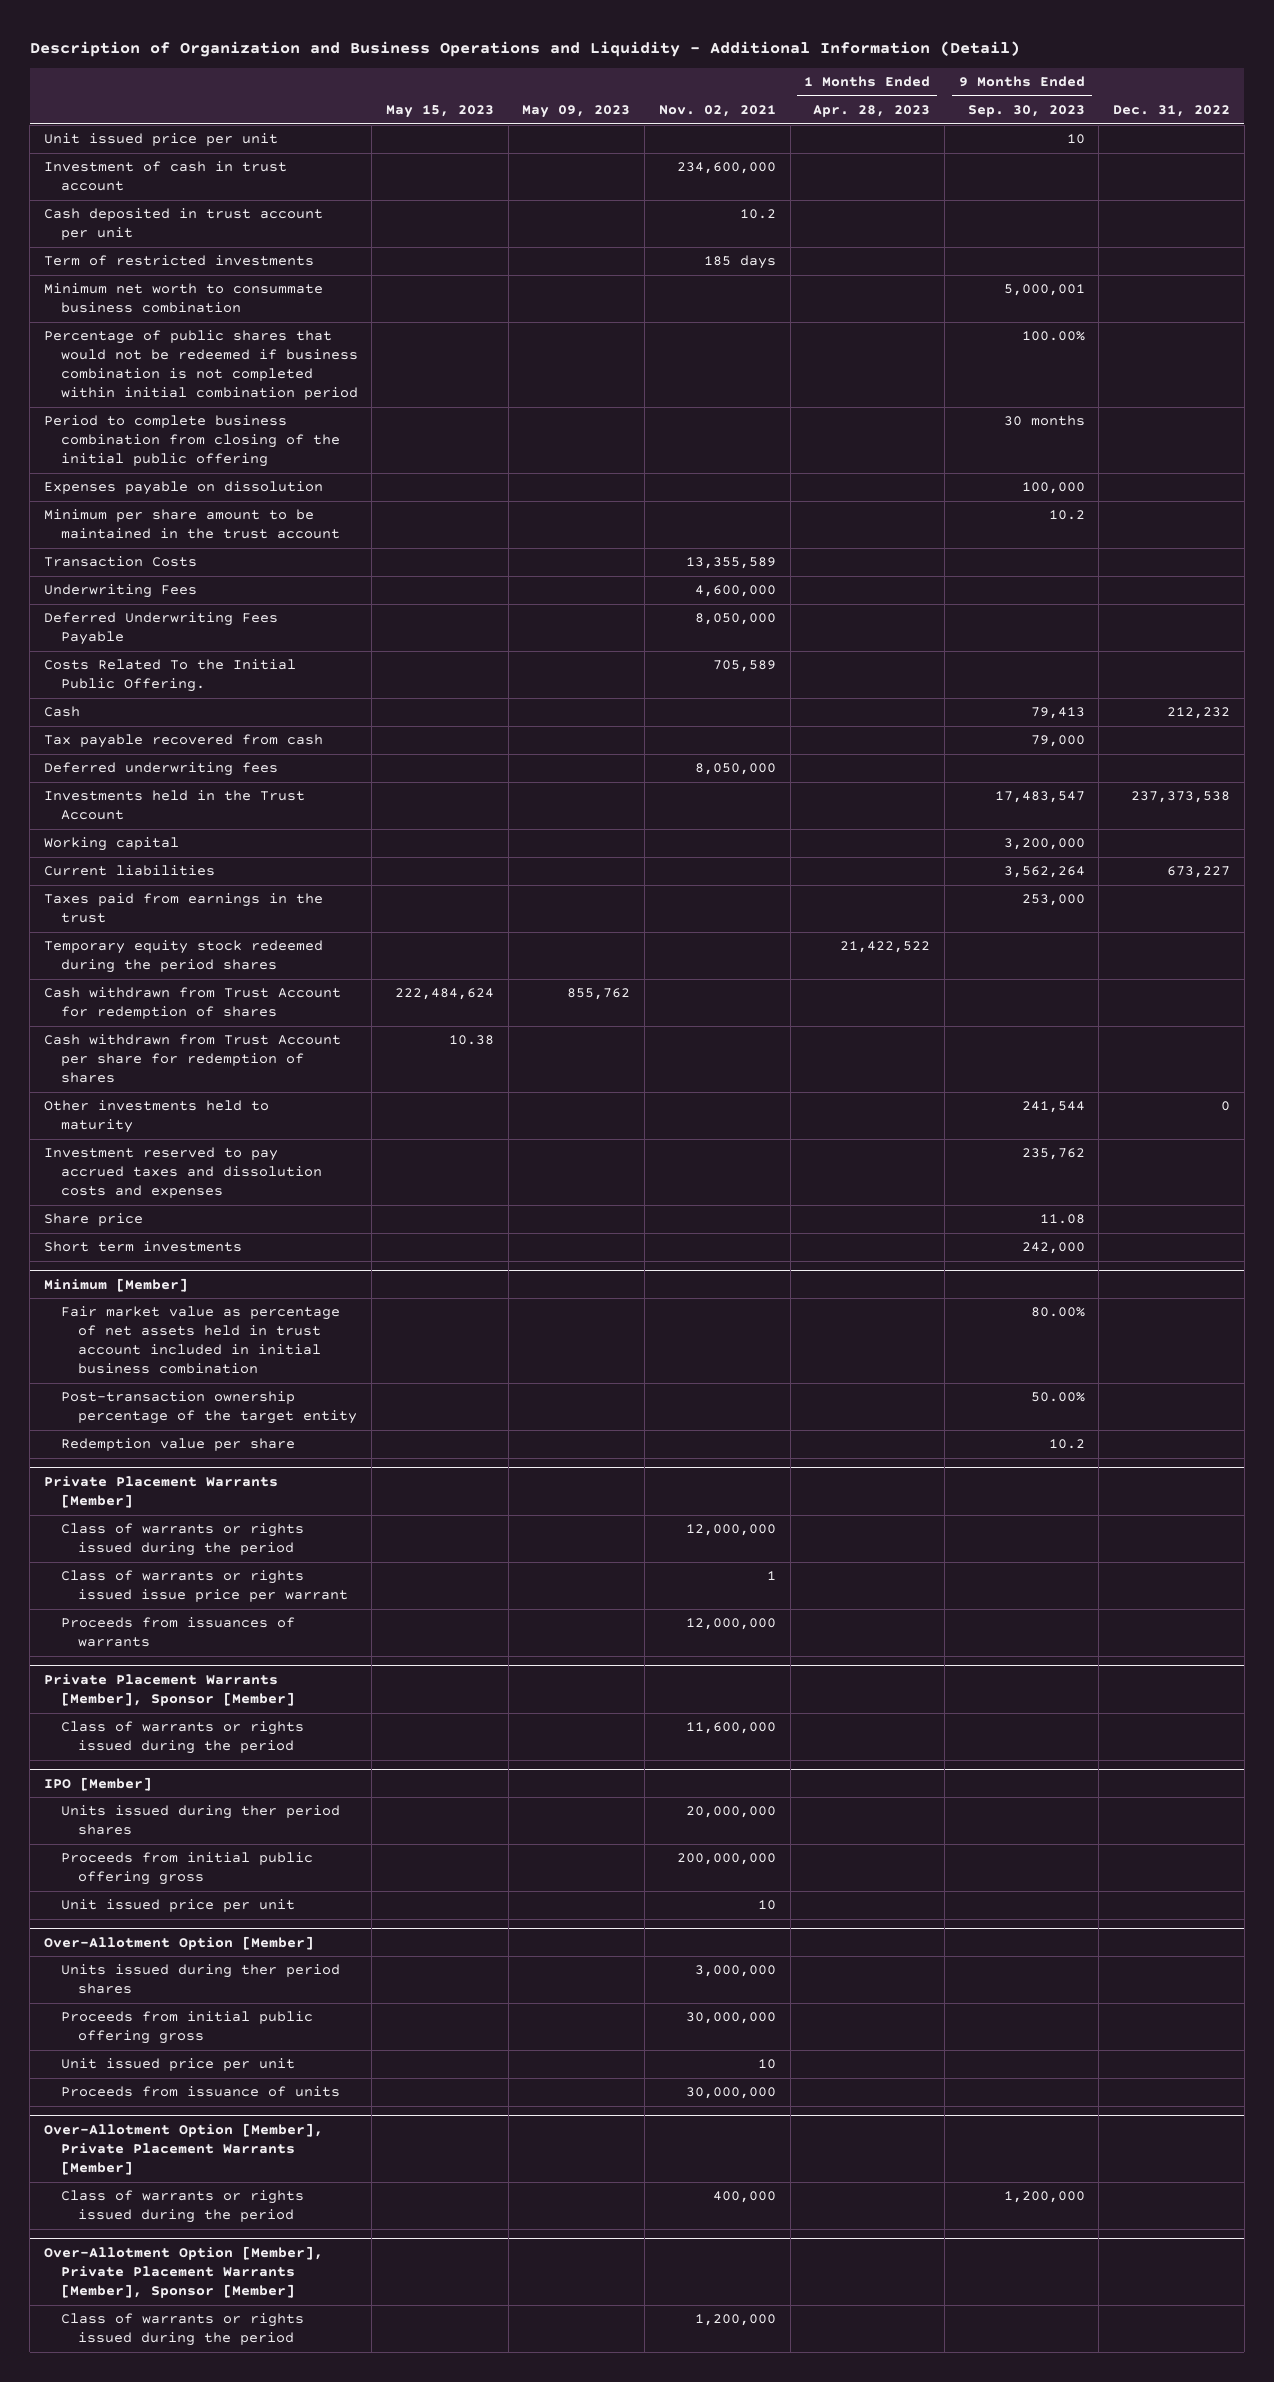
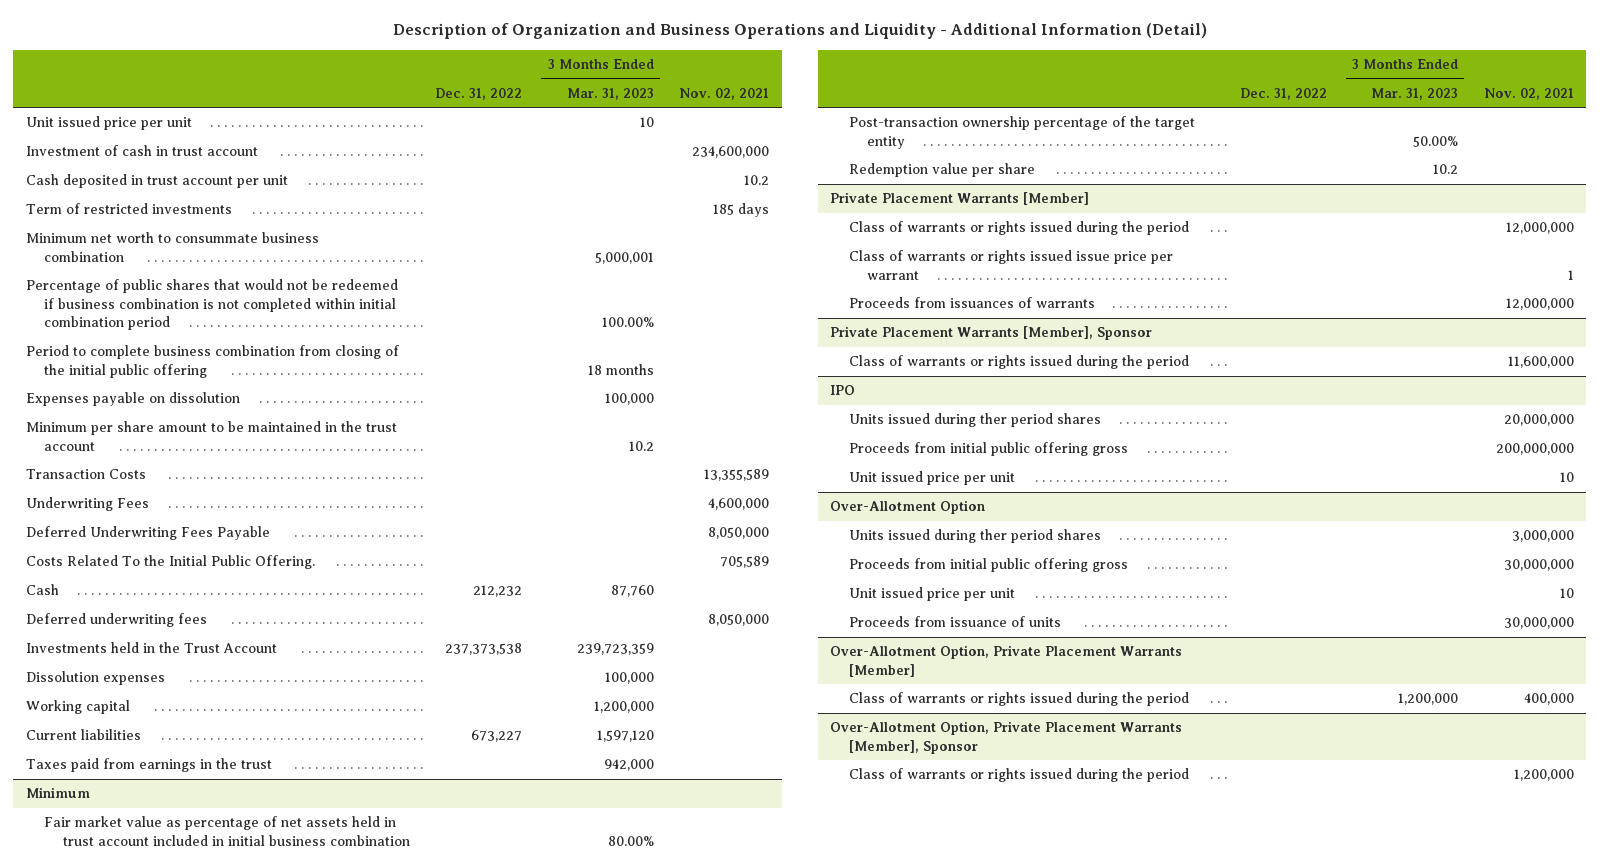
- | May 15, 2023 | May 09, 2023 | Nov. 02, 2021 | 1 Months Ended Apr. 28, 2023 | 9 Months Ended Sep. 30, 2023 | Dec. 31, 2022
+ | Dec. 31, 2022 | 3 Months Ended Mar. 31, 2023 | Nov. 02, 2021
- Tax payable recovered from cash | | | | | 79,000 |
+ Dissolution expenses | | 100,000 |
- Temporary equity stock redeemed during the period shares | | | | 21,422,522 | |
- Cash withdrawn from Trust Account for redemption of shares | 222,484,624 | 855,762 | | | |
- Cash withdrawn from Trust Account per share for redemption of shares | 10.38 | | | | |
- Other investments held to maturity | | | | | 241,544 | 0
- Investment reserved to pay accrued taxes and dissolution costs and expenses | | | | | 235,762 |
- Share price | | | | | 11.08 |
- Short term investments | | | | | 242,000 |
- Minimum [Member]
+ Minimum
- Private Placement Warrants [Member], Sponsor [Member]
+ Private Placement Warrants [Member], Sponsor
- IPO [Member]
+ IPO
- Over-Allotment Option [Member]
+ Over-Allotment Option
- Over-Allotment Option [Member], Private Placement Warrants [Member]
+ Over-Allotment Option, Private Placement Warrants [Member]
- Over-Allotment Option [Member], Private Placement Warrants [Member], Sponsor [Member]
+ Over-Allotment Option, Private Placement Warrants [Member], Sponsor

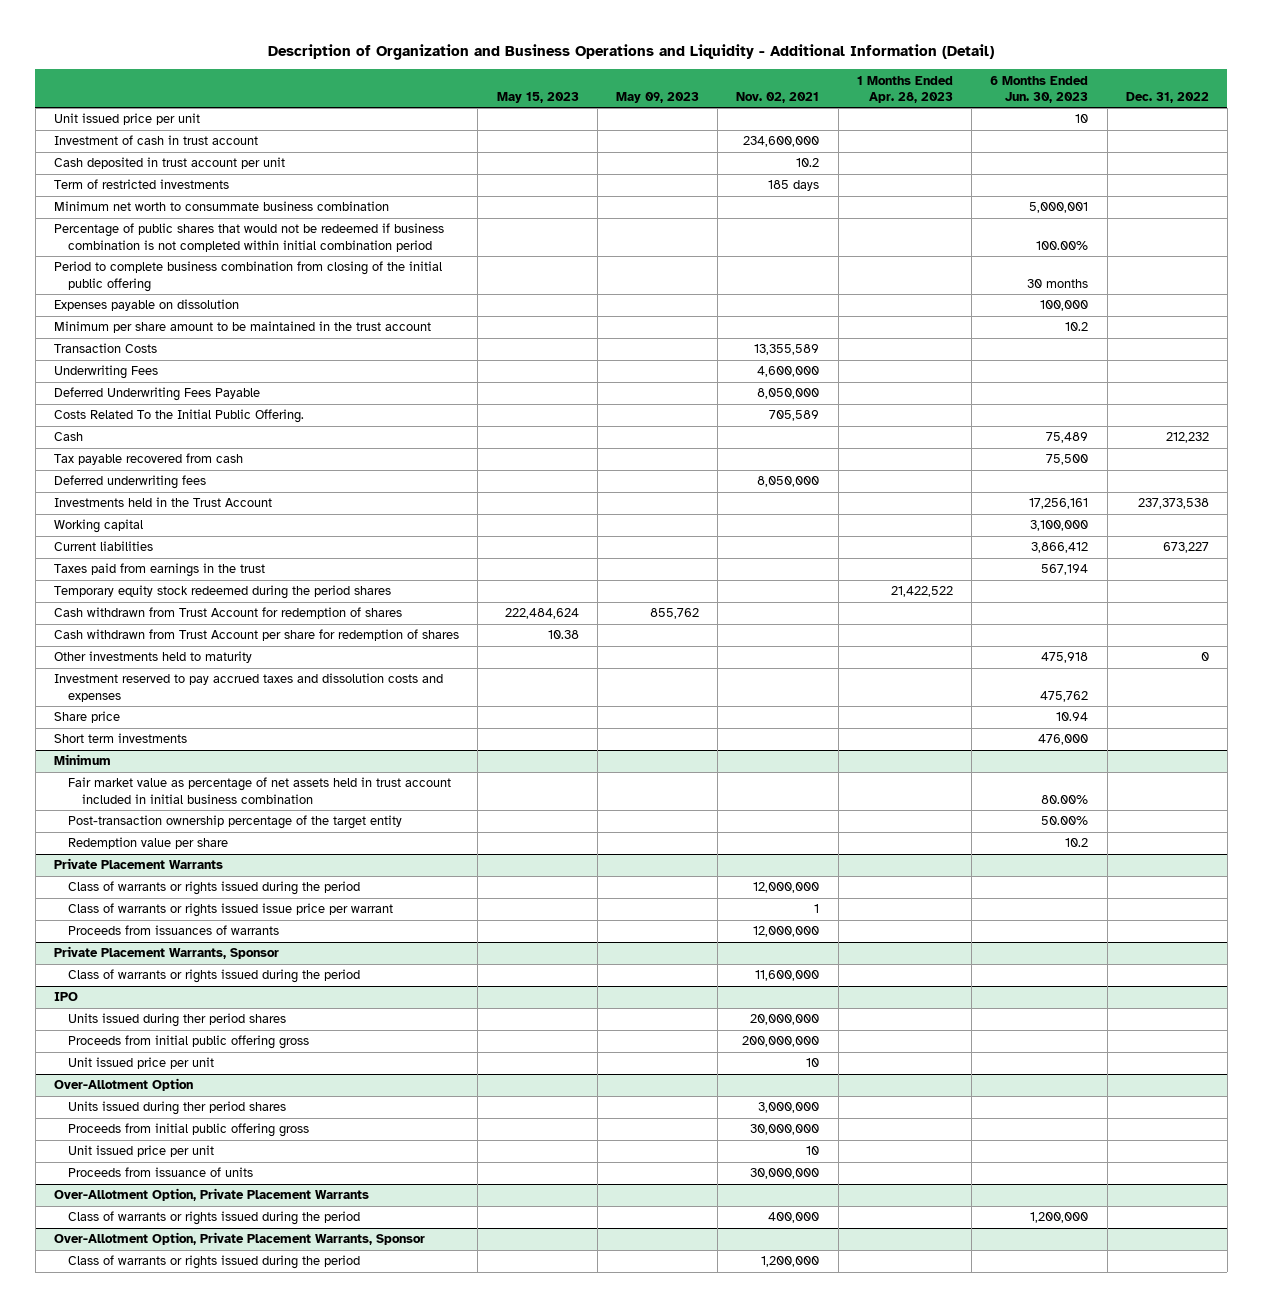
- | Dec. 31, 2022 | 3 Months Ended Mar. 31, 2023 | Nov. 02, 2021
+ | May 15, 2023 | May 09, 2023 | Nov. 02, 2021 | 1 Months Ended Apr. 28, 2023 | 6 Months Ended Jun. 30, 2023 | Dec. 31, 2022
+ Tax payable recovered from cash | | | | | 75,500 |
- Dissolution expenses | | 100,000 |
+ Temporary equity stock redeemed during the period shares | | | | 21,422,522 | |
+ Cash withdrawn from Trust Account for redemption of shares | 222,484,624 | 855,762 | | | |
+ Cash withdrawn from Trust Account per share for redemption of shares | 10.38 | | | | |
+ Other investments held to maturity | | | | | 475,918 | 0
+ Investment reserved to pay accrued taxes and dissolution costs and expenses | | | | | 475,762 |
+ Share price | | | | | 10.94 |
+ Short term investments | | | | | 476,000 |
- Private Placement Warrants [Member]
+ Private Placement Warrants
- Private Placement Warrants [Member], Sponsor
+ Private Placement Warrants, Sponsor
- Over-Allotment Option, Private Placement Warrants [Member]
+ Over-Allotment Option, Private Placement Warrants
- Over-Allotment Option, Private Placement Warrants [Member], Sponsor
+ Over-Allotment Option, Private Placement Warrants, Sponsor

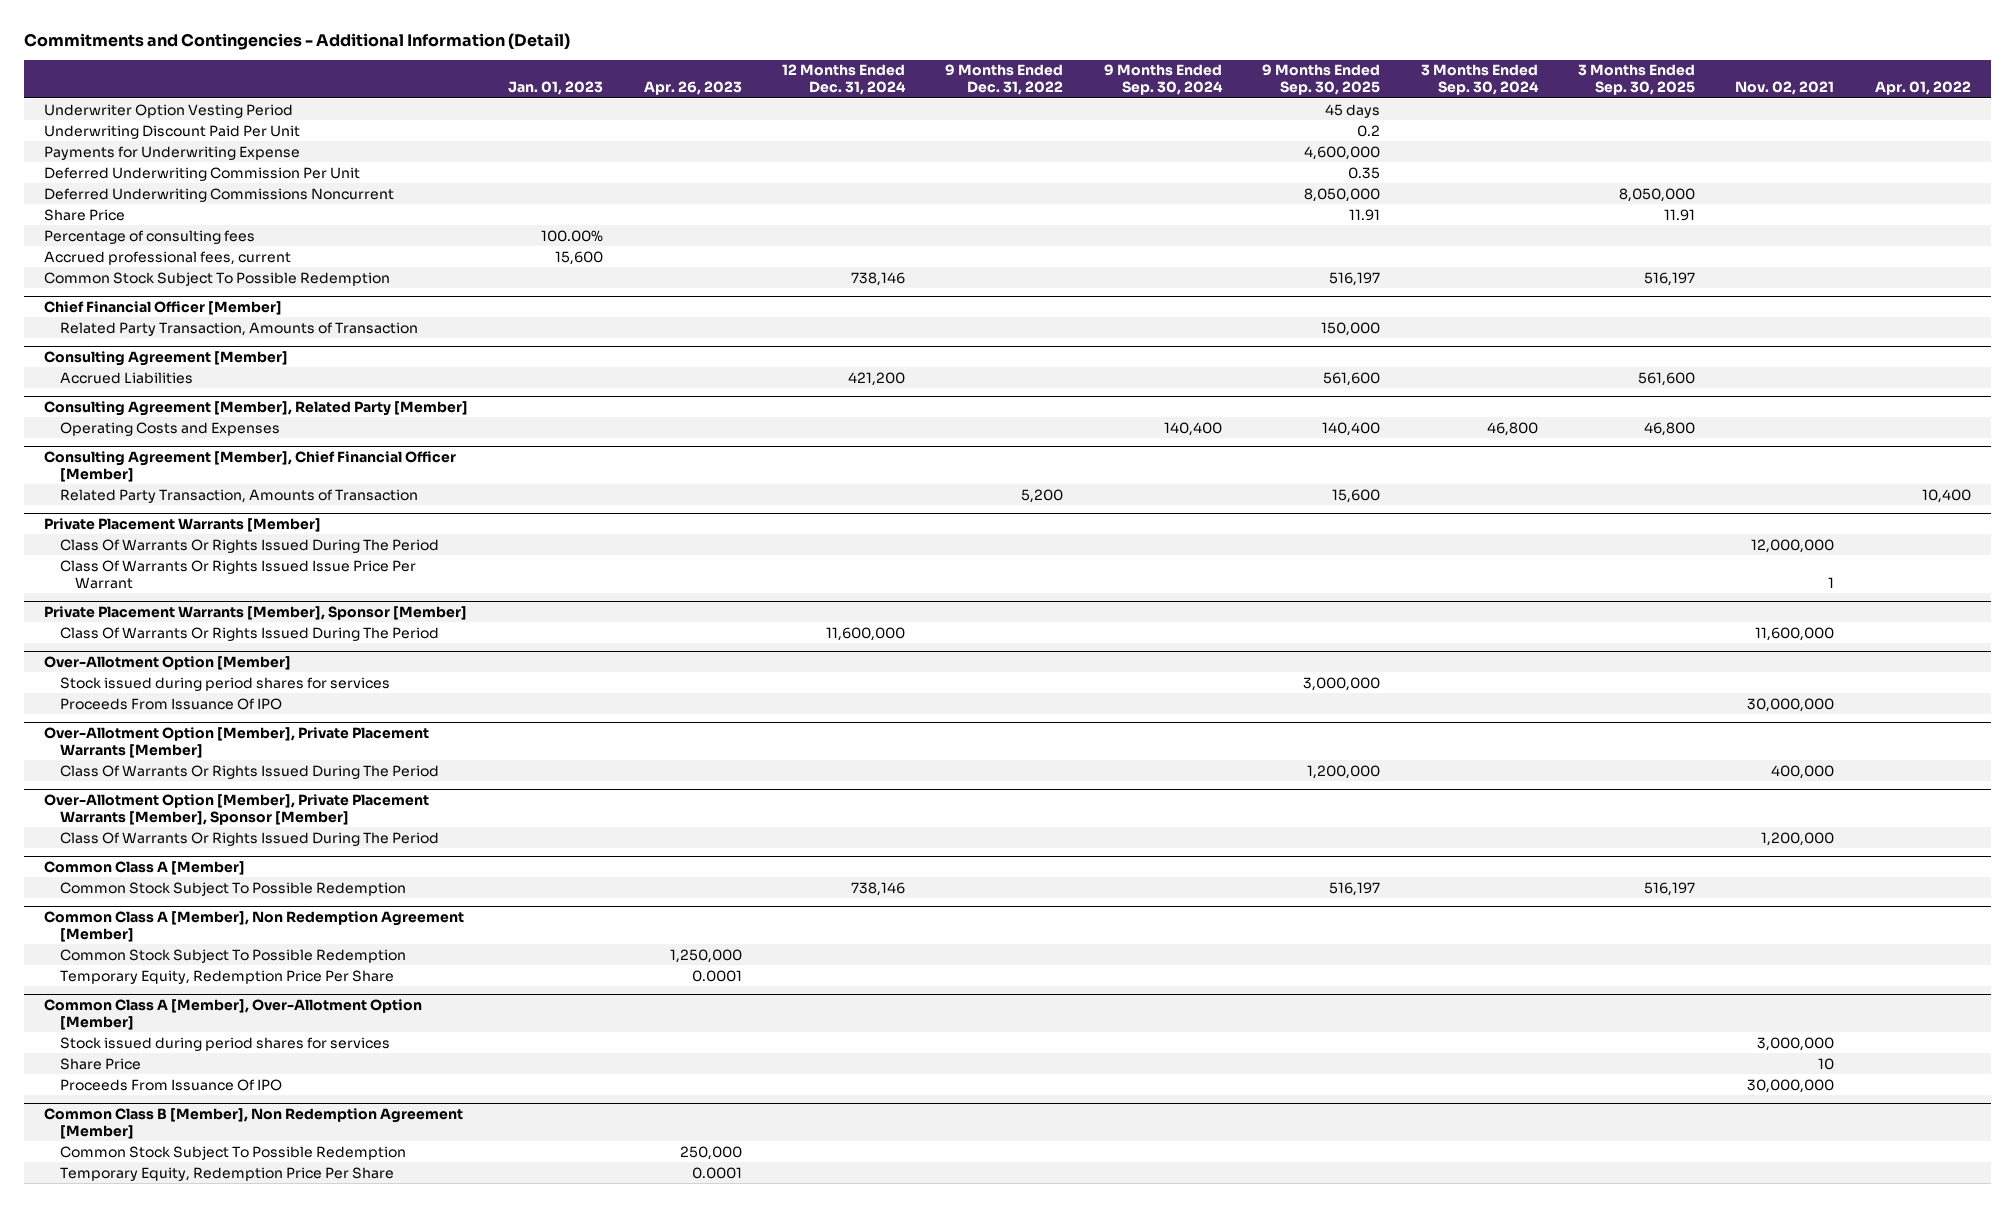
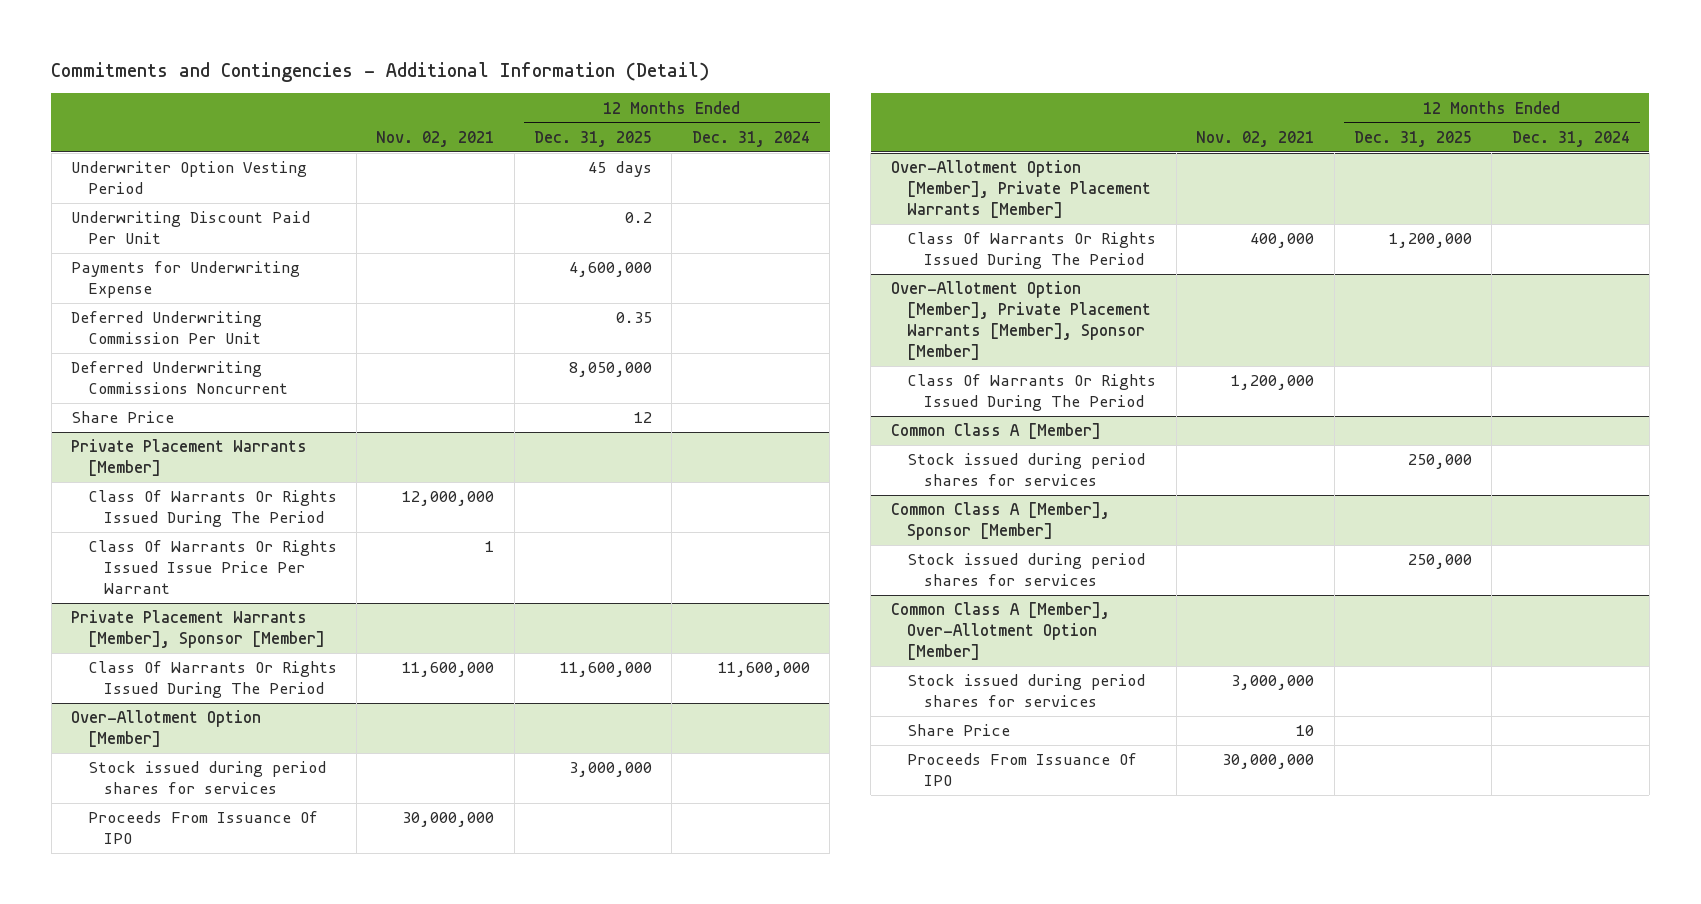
- | Jan. 01, 2023 | Apr. 26, 2023 | 12 Months Ended Dec. 31, 2024 | 9 Months Ended Dec. 31, 2022 | 9 Months Ended Sep. 30, 2024 | 9 Months Ended Sep. 30, 2025 | 3 Months Ended Sep. 30, 2024 | 3 Months Ended Sep. 30, 2025 | Nov. 02, 2021 | Apr. 01, 2022
+ | Nov. 02, 2021 | 12 Months Ended Dec. 31, 2025 | 12 Months Ended Dec. 31, 2024
- Percentage of consulting fees | 100.00% | | | | | | | | |
- Accrued professional fees, current | 15,600 | | | | | | | | |
- Common Stock Subject To Possible Redemption | | | 738,146 | | | 516,197 | | 516,197 | |
- Chief Financial Officer [Member]
- Related Party Transaction, Amounts of Transaction | | | | | | 150,000 | | | |
- Consulting Agreement [Member]
- Accrued Liabilities | | | 421,200 | | | 561,600 | | 561,600 | |
- Consulting Agreement [Member], Related Party [Member]
- Operating Costs and Expenses | | | | | 140,400 | 140,400 | 46,800 | 46,800 | |
- Consulting Agreement [Member], Chief Financial Officer [Member]
- Related Party Transaction, Amounts of Transaction | | | | 5,200 | | 15,600 | | | | 10,400
@ Common Class A [Member]
- Common Stock Subject To Possible Redemption | | | 738,146 | | | 516,197 | | 516,197 | |
- Common Class A [Member], Non Redemption Agreement [Member]
- Common Stock Subject To Possible Redemption | | 1,250,000 | | | | | | | |
- Temporary Equity, Redemption Price Per Share | | 0.0001 | | | | | | | |
@ Common Class A [Member]
+ Stock issued during period shares for services | | 250,000 |
+ Common Class A [Member], Sponsor [Member]
+ Stock issued during period shares for services | | 250,000 |
- Common Class B [Member], Non Redemption Agreement [Member]
- Common Stock Subject To Possible Redemption | | 250,000 | | | | | | | |
- Temporary Equity, Redemption Price Per Share | | 0.0001 | | | | | | | |

